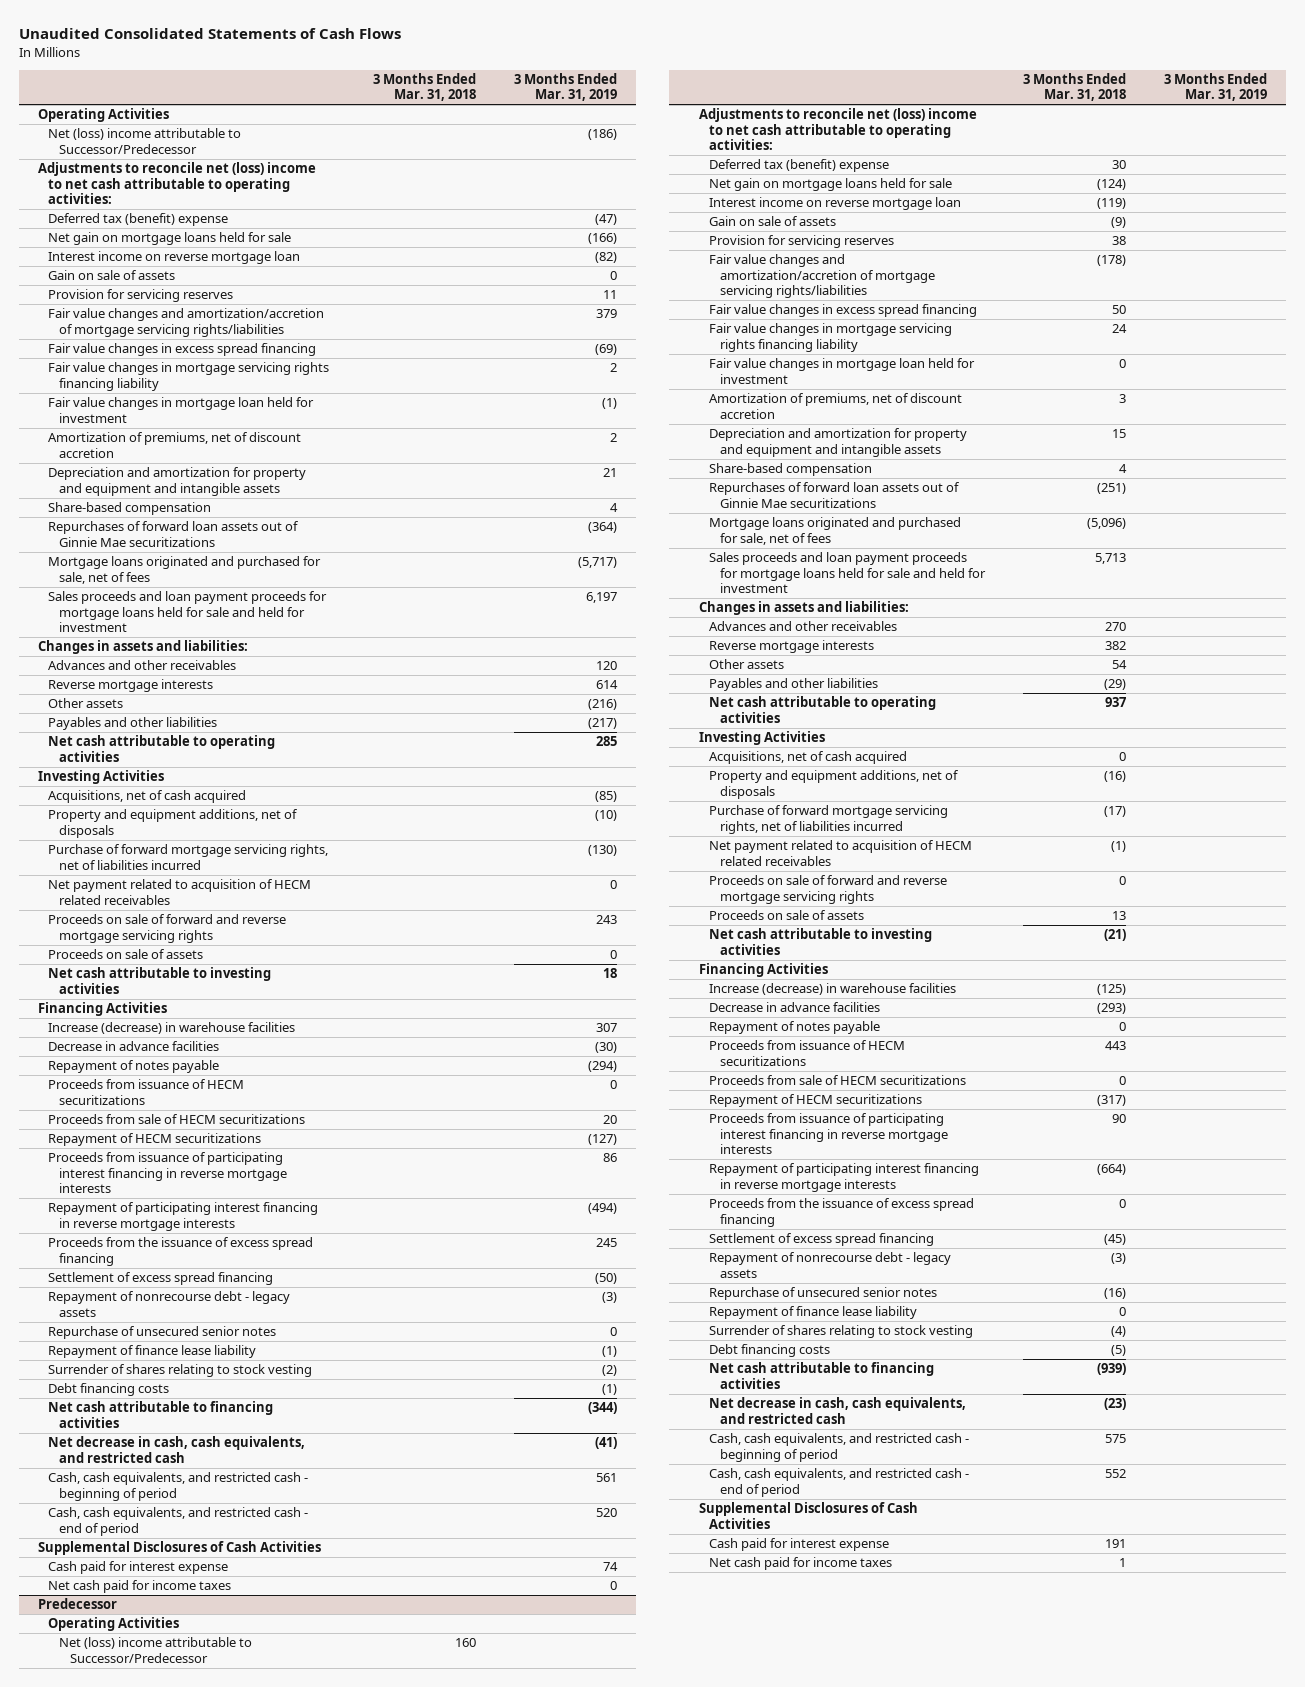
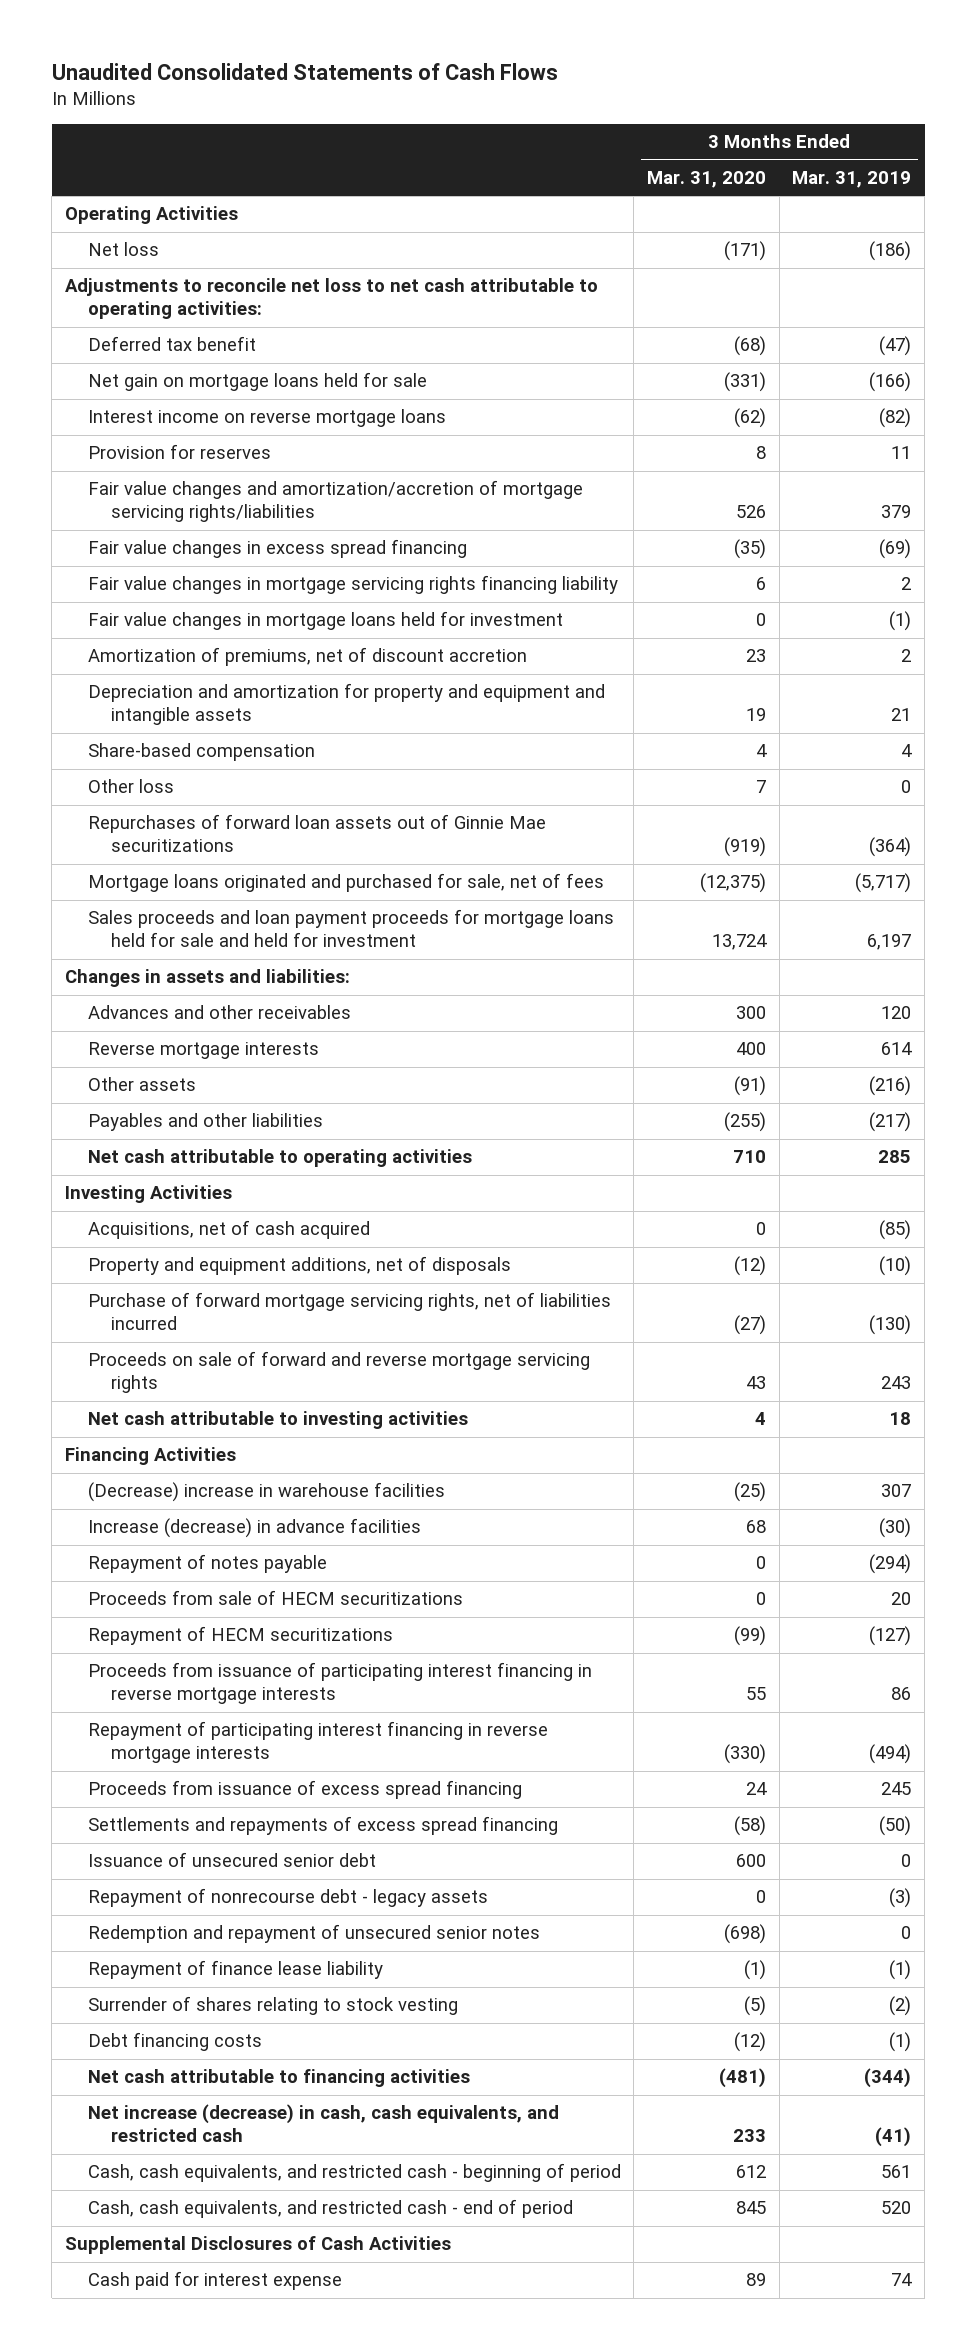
- | 3 Months Ended Mar. 31, 2018 | 3 Months Ended Mar. 31, 2019
+ | 3 Months Ended Mar. 31, 2020 | 3 Months Ended Mar. 31, 2019
- Net (loss) income attributable to Successor/Predecessor | | (186)
- Adjustments to reconcile net (loss) income to net cash attributable to operating activities:
- Deferred tax (benefit) expense | | (47)
+ Net loss | (171) | (186)
+ Adjustments to reconcile net loss to net cash attributable to operating activities:
+ Deferred tax benefit | (68) | (47)
- Interest income on reverse mortgage loan | | (82)
- Gain on sale of assets | | 0
- Provision for servicing reserves | | 11
+ Interest income on reverse mortgage loans | (62) | (82)
+ Provision for reserves | 8 | 11
- Fair value changes in mortgage loan held for investment | | (1)
+ Fair value changes in mortgage loans held for investment | 0 | (1)
+ Other loss | 7 | 0
- Net payment related to acquisition of HECM related receivables | | 0
- Proceeds on sale of assets | | 0
- Increase (decrease) in warehouse facilities | | 307
- Decrease in advance facilities | | (30)
+ (Decrease) increase in warehouse facilities | (25) | 307
+ Increase (decrease) in advance facilities | 68 | (30)
- Proceeds from issuance of HECM securitizations | | 0
- Proceeds from the issuance of excess spread financing | | 245
- Settlement of excess spread financing | | (50)
+ Proceeds from issuance of excess spread financing | 24 | 245
+ Settlements and repayments of excess spread financing | (58) | (50)
+ Issuance of unsecured senior debt | 600 | 0
- Repurchase of unsecured senior notes | | 0
+ Redemption and repayment of unsecured senior notes | (698) | 0
- Net decrease in cash, cash equivalents, and restricted cash | | (41)
+ Net increase (decrease) in cash, cash equivalents, and restricted cash | 233 | (41)
- Net cash paid for income taxes | | 0
- Predecessor
- Operating Activities
- Net (loss) income attributable to Successor/Predecessor | 160 |
- Adjustments to reconcile net (loss) income to net cash attributable to operating activities:
- Deferred tax (benefit) expense | 30 |
- Net gain on mortgage loans held for sale | (124) |
- Interest income on reverse mortgage loan | (119) |
- Gain on sale of assets | (9) |
- Provision for servicing reserves | 38 |
- Fair value changes and amortization/accretion of mortgage servicing rights/liabilities | (178) |
- Fair value changes in excess spread financing | 50 |
- Fair value changes in mortgage servicing rights financing liability | 24 |
- Fair value changes in mortgage loan held for investment | 0 |
- Amortization of premiums, net of discount accretion | 3 |
- Depreciation and amortization for property and equipment and intangible assets | 15 |
- Share-based compensation | 4 |
- Repurchases of forward loan assets out of Ginnie Mae securitizations | (251) |
- Mortgage loans originated and purchased for sale, net of fees | (5,096) |
- Sales proceeds and loan payment proceeds for mortgage loans held for sale and held for investment | 5,713 |
- Changes in assets and liabilities:
- Advances and other receivables | 270 |
- Reverse mortgage interests | 382 |
- Other assets | 54 |
- Payables and other liabilities | (29) |
- Net cash attributable to operating activities | 937 |
- Investing Activities
- Acquisitions, net of cash acquired | 0 |
- Property and equipment additions, net of disposals | (16) |
- Purchase of forward mortgage servicing rights, net of liabilities incurred | (17) |
- Net payment related to acquisition of HECM related receivables | (1) |
- Proceeds on sale of forward and reverse mortgage servicing rights | 0 |
- Proceeds on sale of assets | 13 |
- Net cash attributable to investing activities | (21) |
- Financing Activities
- Increase (decrease) in warehouse facilities | (125) |
- Decrease in advance facilities | (293) |
- Repayment of notes payable | 0 |
- Proceeds from issuance of HECM securitizations | 443 |
- Proceeds from sale of HECM securitizations | 0 |
- Repayment of HECM securitizations | (317) |
- Proceeds from issuance of participating interest financing in reverse mortgage interests | 90 |
- Repayment of participating interest financing in reverse mortgage interests | (664) |
- Proceeds from the issuance of excess spread financing | 0 |
- Settlement of excess spread financing | (45) |
- Repayment of nonrecourse debt - legacy assets | (3) |
- Repurchase of unsecured senior notes | (16) |
- Repayment of finance lease liability | 0 |
- Surrender of shares relating to stock vesting | (4) |
- Debt financing costs | (5) |
- Net cash attributable to financing activities | (939) |
- Net decrease in cash, cash equivalents, and restricted cash | (23) |
- Cash, cash equivalents, and restricted cash - beginning of period | 575 |
- Cash, cash equivalents, and restricted cash - end of period | 552 |
- Supplemental Disclosures of Cash Activities
- Cash paid for interest expense | 191 |
- Net cash paid for income taxes | 1 |

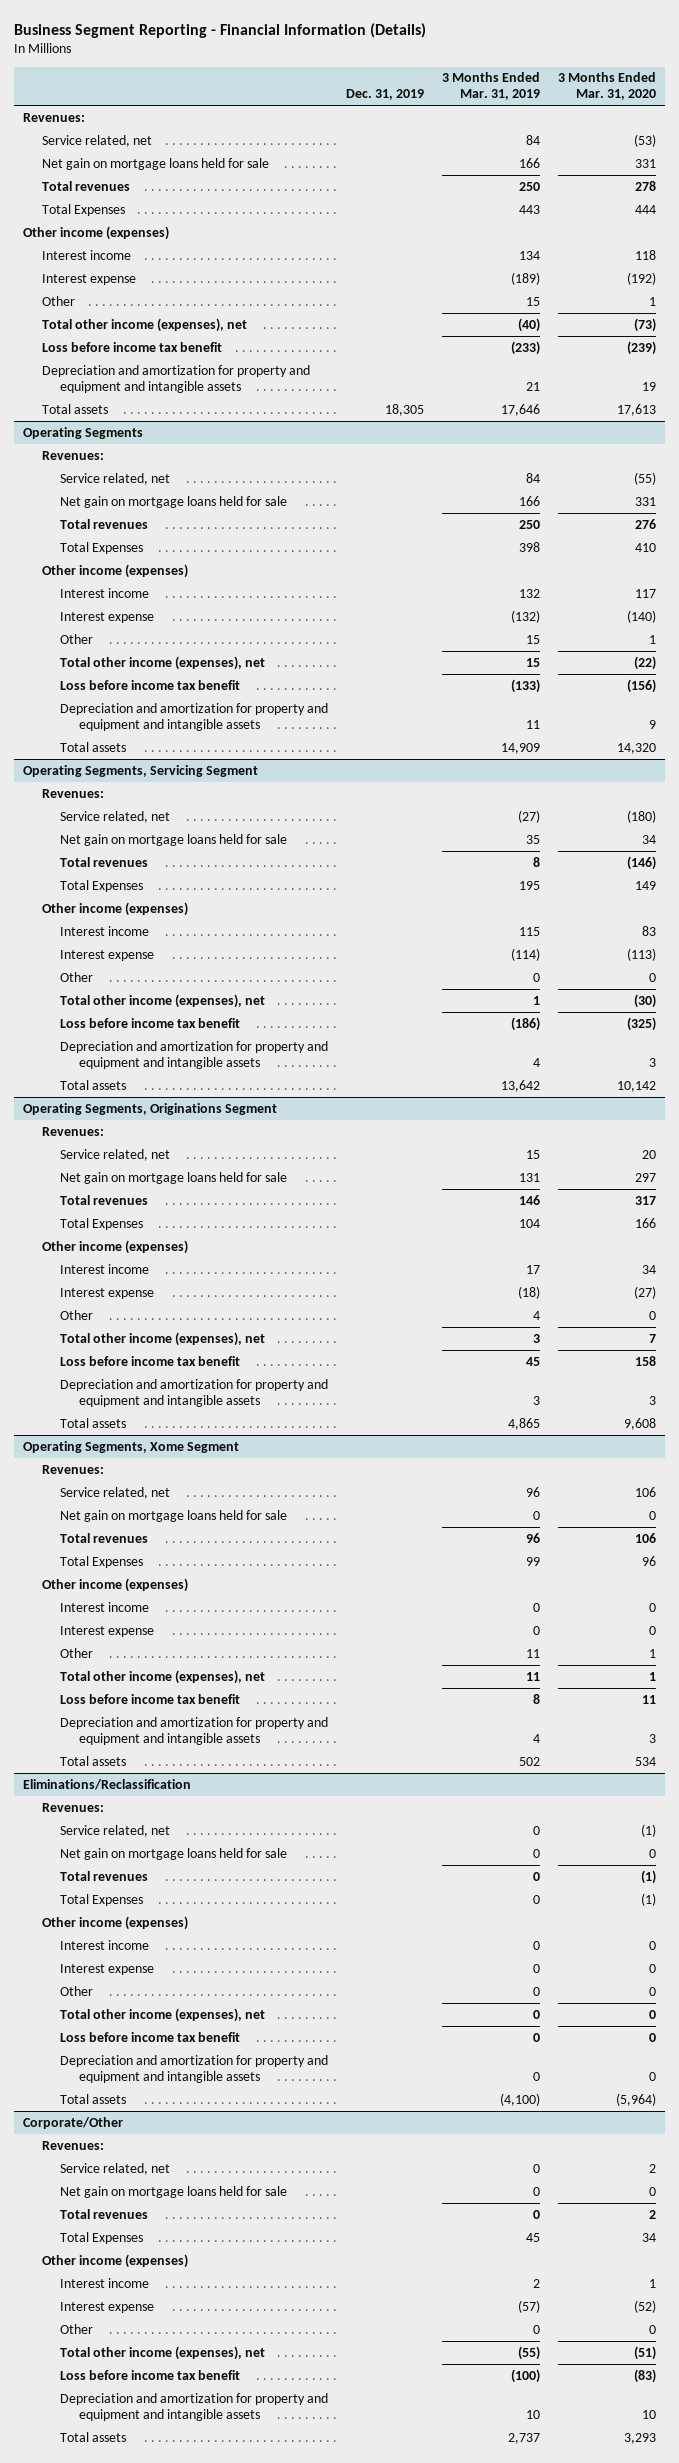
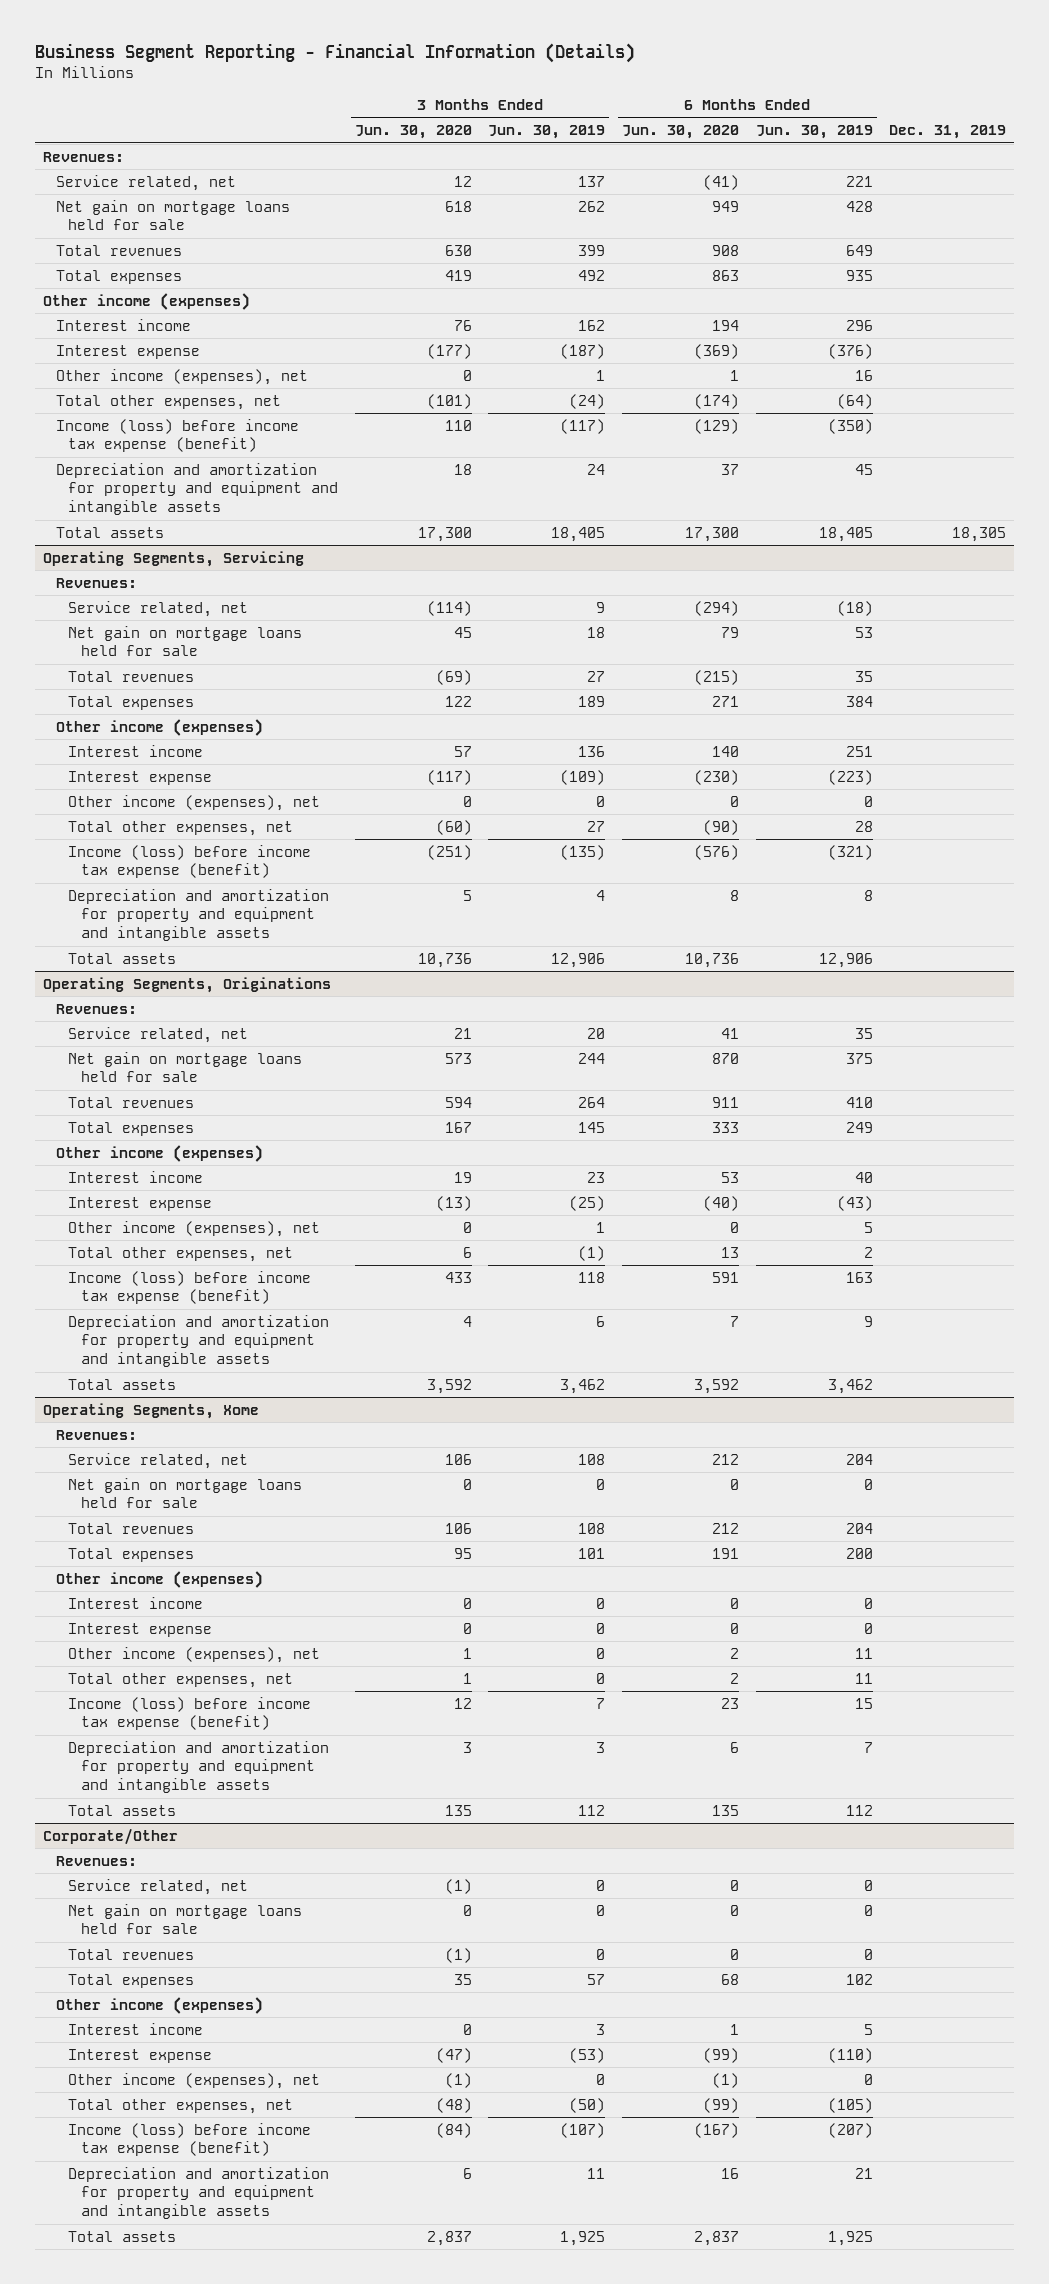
- | Dec. 31, 2019 | 3 Months Ended Mar. 31, 2019 | 3 Months Ended Mar. 31, 2020
+ | 3 Months Ended Jun. 30, 2020 | 3 Months Ended Jun. 30, 2019 | 6 Months Ended Jun. 30, 2020 | 6 Months Ended Jun. 30, 2019 | Dec. 31, 2019
- Total Expenses | | 443 | 444
+ Total expenses | 419 | 492 | 863 | 935 |
- Other | | 15 | 1
- Total other income (expenses), net | | (40) | (73)
- Loss before income tax benefit | | (233) | (239)
+ Other income (expenses), net | 0 | 1 | 1 | 16 |
+ Total other expenses, net | (101) | (24) | (174) | (64) |
+ Income (loss) before income tax expense (benefit) | 110 | (117) | (129) | (350) |
- Operating Segments
- Revenues:
- Service related, net | | 84 | (55)
- Net gain on mortgage loans held for sale | | 166 | 331
- Total revenues | | 250 | 276
- Total Expenses | | 398 | 410
- Other income (expenses)
- Interest income | | 132 | 117
- Interest expense | | (132) | (140)
- Other | | 15 | 1
- Total other income (expenses), net | | 15 | (22)
- Loss before income tax benefit | | (133) | (156)
- Depreciation and amortization for property and equipment and intangible assets | | 11 | 9
- Total assets | | 14,909 | 14,320
- Operating Segments, Servicing Segment
+ Operating Segments, Servicing
- Total Expenses | | 195 | 149
+ Total expenses | 122 | 189 | 271 | 384 |
- Other | | 0 | 0
- Total other income (expenses), net | | 1 | (30)
- Loss before income tax benefit | | (186) | (325)
+ Other income (expenses), net | 0 | 0 | 0 | 0 |
+ Total other expenses, net | (60) | 27 | (90) | 28 |
+ Income (loss) before income tax expense (benefit) | (251) | (135) | (576) | (321) |
- Operating Segments, Originations Segment
+ Operating Segments, Originations
- Total Expenses | | 104 | 166
+ Total expenses | 167 | 145 | 333 | 249 |
- Other | | 4 | 0
- Total other income (expenses), net | | 3 | 7
- Loss before income tax benefit | | 45 | 158
+ Other income (expenses), net | 0 | 1 | 0 | 5 |
+ Total other expenses, net | 6 | (1) | 13 | 2 |
+ Income (loss) before income tax expense (benefit) | 433 | 118 | 591 | 163 |
- Operating Segments, Xome Segment
+ Operating Segments, Xome
- Total Expenses | | 99 | 96
+ Total expenses | 95 | 101 | 191 | 200 |
- Other | | 11 | 1
- Total other income (expenses), net | | 11 | 1
- Loss before income tax benefit | | 8 | 11
+ Other income (expenses), net | 1 | 0 | 2 | 11 |
+ Total other expenses, net | 1 | 0 | 2 | 11 |
+ Income (loss) before income tax expense (benefit) | 12 | 7 | 23 | 15 |
- Eliminations/Reclassification
- Revenues:
- Service related, net | | 0 | (1)
- Net gain on mortgage loans held for sale | | 0 | 0
- Total revenues | | 0 | (1)
- Total Expenses | | 0 | (1)
- Other income (expenses)
- Interest income | | 0 | 0
- Interest expense | | 0 | 0
- Other | | 0 | 0
- Total other income (expenses), net | | 0 | 0
- Loss before income tax benefit | | 0 | 0
- Depreciation and amortization for property and equipment and intangible assets | | 0 | 0
- Total assets | | (4,100) | (5,964)
@ Corporate/Other
- Total Expenses | | 45 | 34
+ Total expenses | 35 | 57 | 68 | 102 |
- Other | | 0 | 0
- Total other income (expenses), net | | (55) | (51)
- Loss before income tax benefit | | (100) | (83)
+ Other income (expenses), net | (1) | 0 | (1) | 0 |
+ Total other expenses, net | (48) | (50) | (99) | (105) |
+ Income (loss) before income tax expense (benefit) | (84) | (107) | (167) | (207) |

